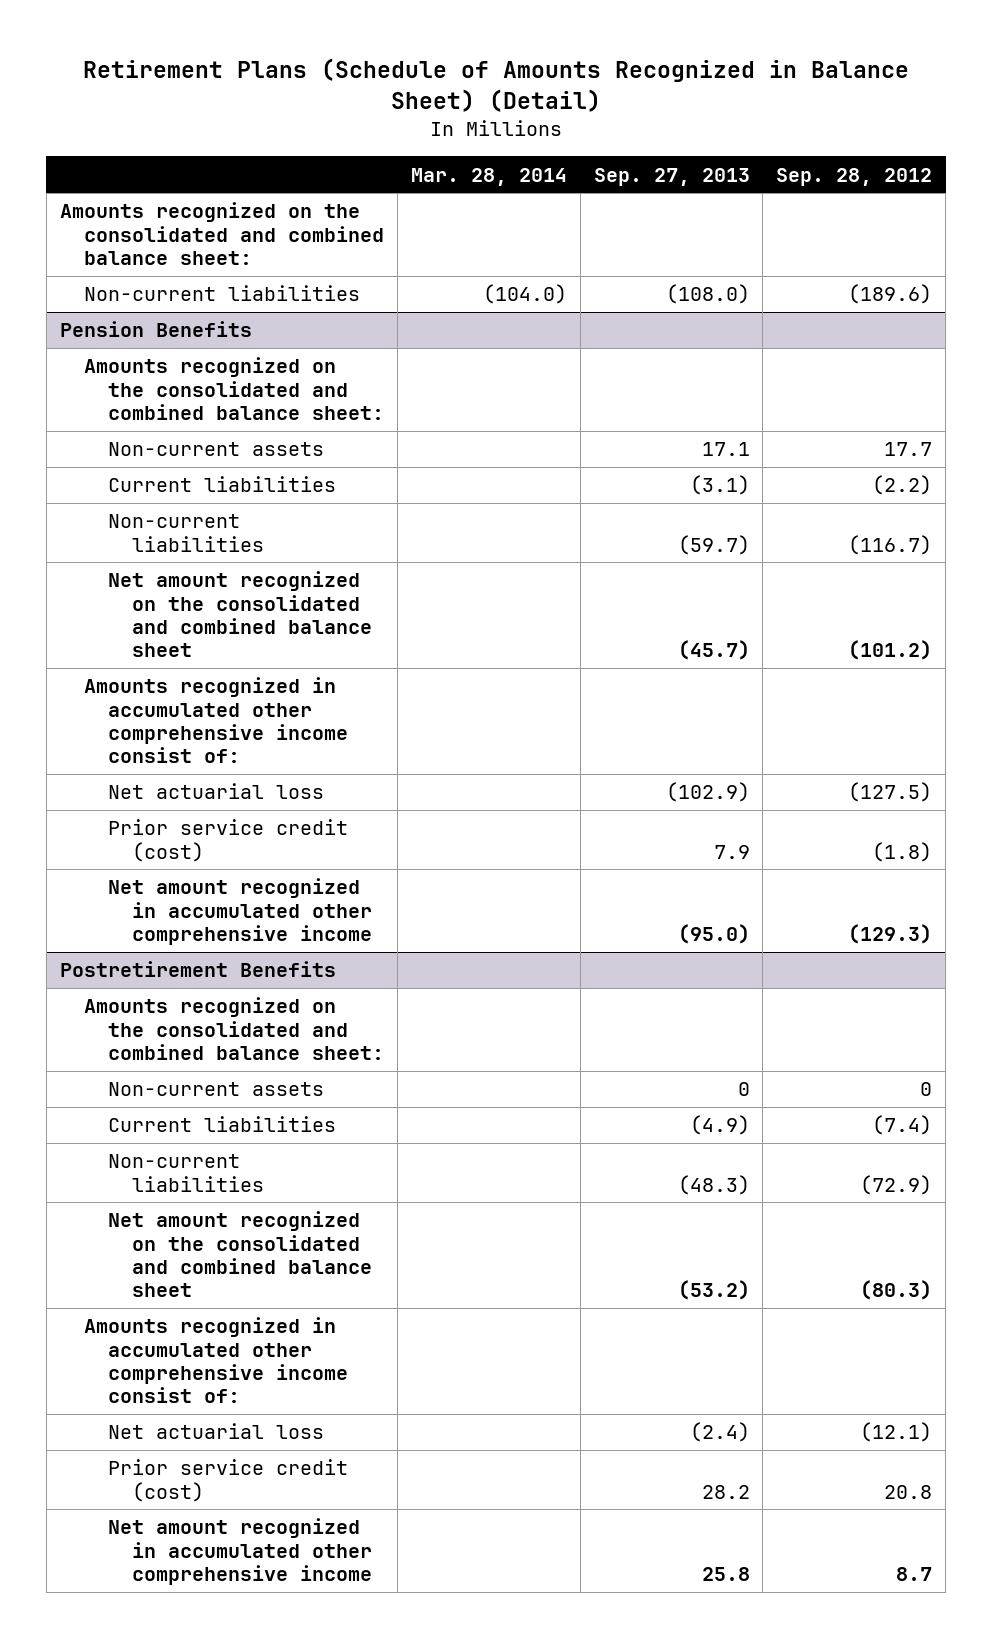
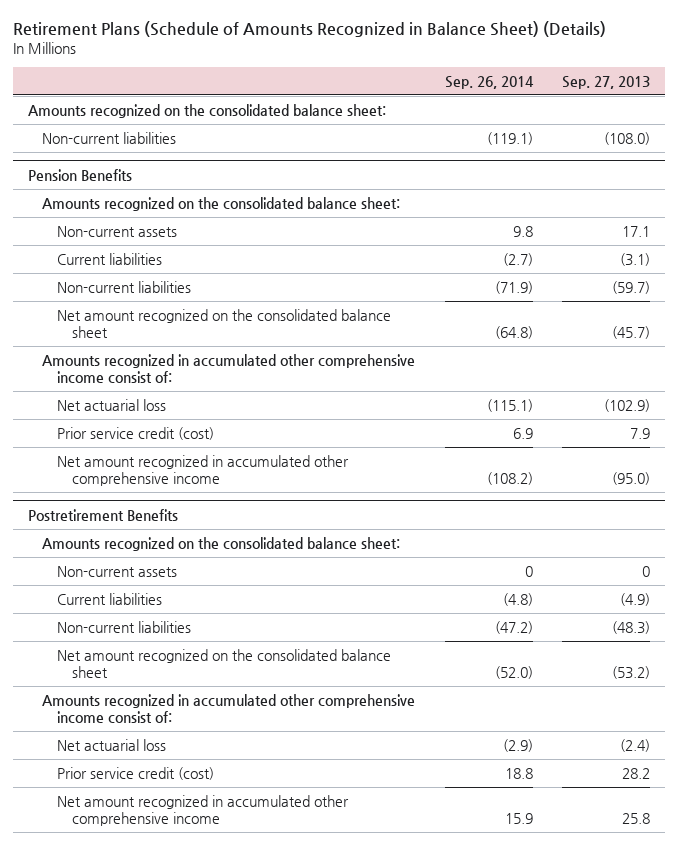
- Retirement Plans (Schedule of Amounts Recognized in Balance Sheet) (Detail)
+ Retirement Plans (Schedule of Amounts Recognized in Balance Sheet) (Details)
- | Mar. 28, 2014 | Sep. 27, 2013 | Sep. 28, 2012
+ | Sep. 26, 2014 | Sep. 27, 2013
- Amounts recognized on the consolidated and combined balance sheet:
+ Amounts recognized on the consolidated balance sheet:
@ Pension Benefits
- Amounts recognized on the consolidated and combined balance sheet:
+ Amounts recognized on the consolidated balance sheet:
- Net amount recognized on the consolidated and combined balance sheet | | (45.7) | (101.2)
+ Net amount recognized on the consolidated balance sheet | (64.8) | (45.7)
@ Postretirement Benefits
- Amounts recognized on the consolidated and combined balance sheet:
+ Amounts recognized on the consolidated balance sheet:
- Net amount recognized on the consolidated and combined balance sheet | | (53.2) | (80.3)
+ Net amount recognized on the consolidated balance sheet | (52.0) | (53.2)

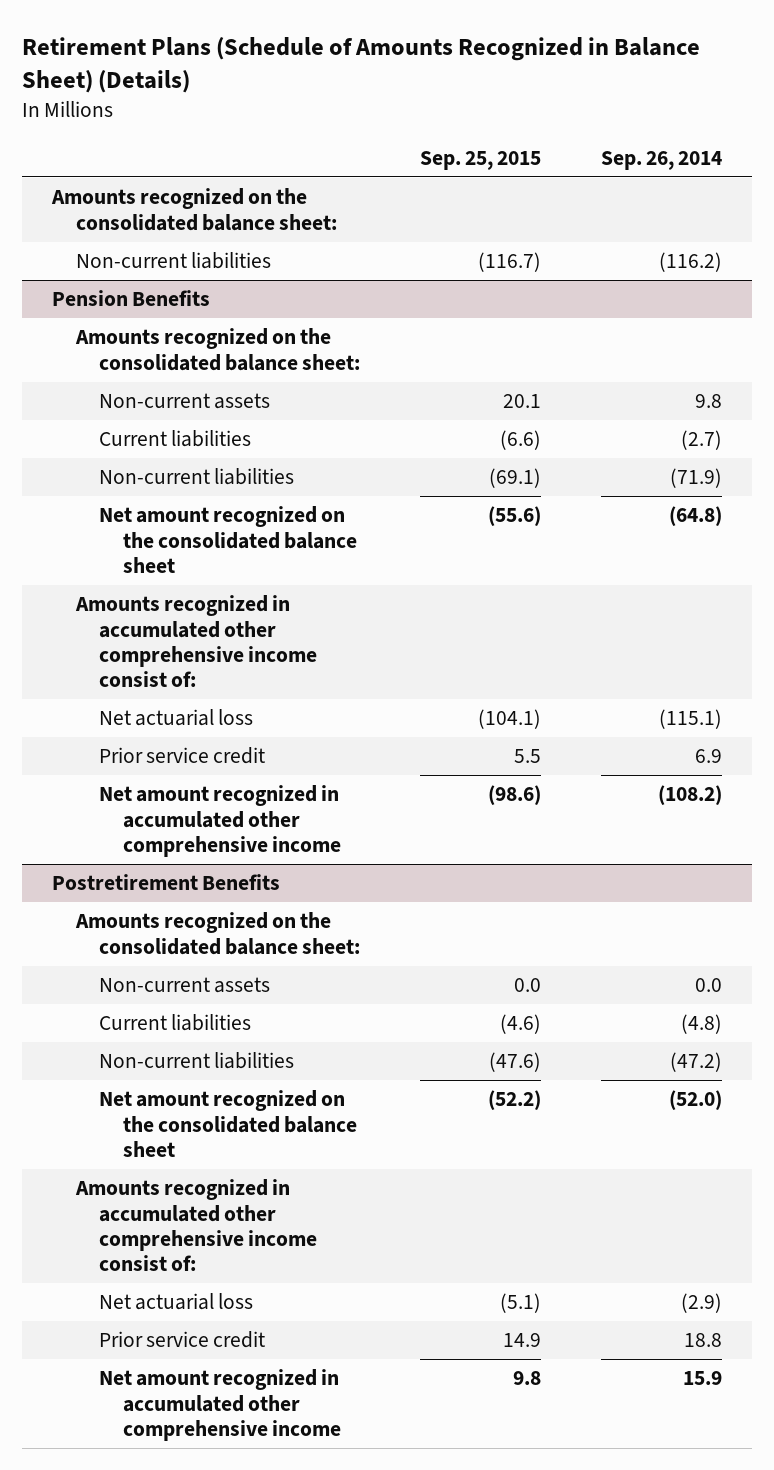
- | Sep. 26, 2014 | Sep. 27, 2013
+ | Sep. 25, 2015 | Sep. 26, 2014
- Non-current liabilities | (119.1) | (108.0)
+ Non-current liabilities | (116.7) | (116.2)
@ Pension Benefits
- Prior service credit (cost) | 6.9 | 7.9
+ Prior service credit | 5.5 | 6.9
@ Postretirement Benefits
- Non-current assets | 0 | 0
+ Non-current assets | 0.0 | 0.0
- Prior service credit (cost) | 18.8 | 28.2
+ Prior service credit | 14.9 | 18.8

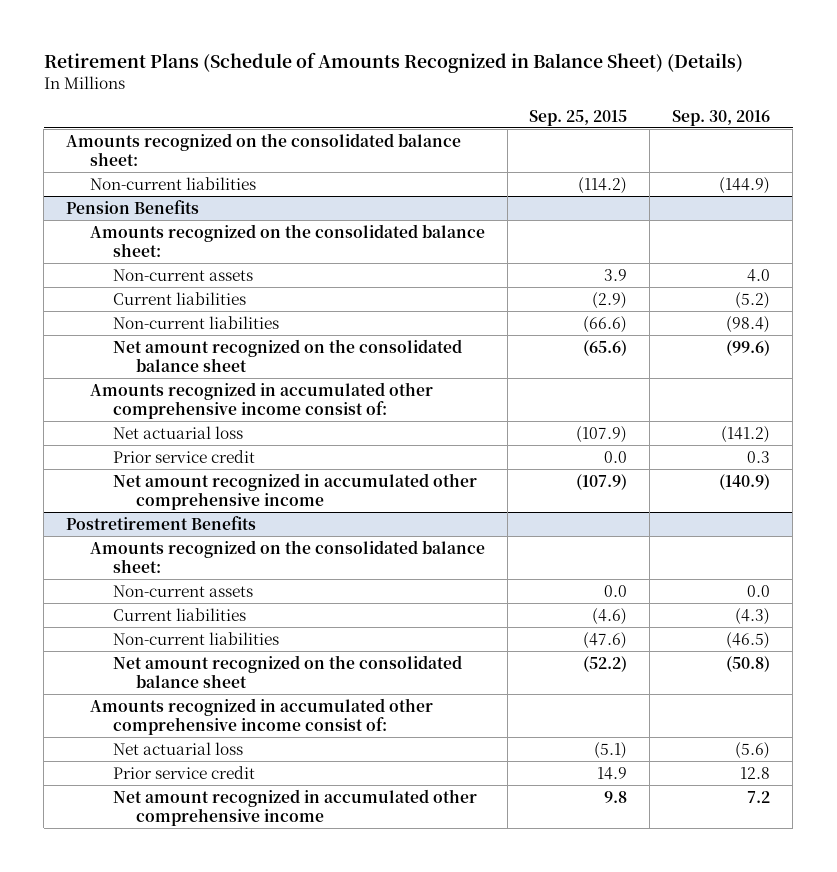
- | Sep. 25, 2015 | Sep. 26, 2014
+ | Sep. 25, 2015 | Sep. 30, 2016
- Non-current liabilities | (116.7) | (116.2)
+ Non-current liabilities | (114.2) | (144.9)
@ Pension Benefits
- Non-current assets | 20.1 | 9.8
- Current liabilities | (6.6) | (2.7)
- Non-current liabilities | (69.1) | (71.9)
- Net amount recognized on the consolidated balance sheet | (55.6) | (64.8)
+ Non-current assets | 3.9 | 4.0
+ Current liabilities | (2.9) | (5.2)
+ Non-current liabilities | (66.6) | (98.4)
+ Net amount recognized on the consolidated balance sheet | (65.6) | (99.6)
- Net actuarial loss | (104.1) | (115.1)
- Prior service credit | 5.5 | 6.9
- Net amount recognized in accumulated other comprehensive income | (98.6) | (108.2)
+ Net actuarial loss | (107.9) | (141.2)
+ Prior service credit | 0.0 | 0.3
+ Net amount recognized in accumulated other comprehensive income | (107.9) | (140.9)

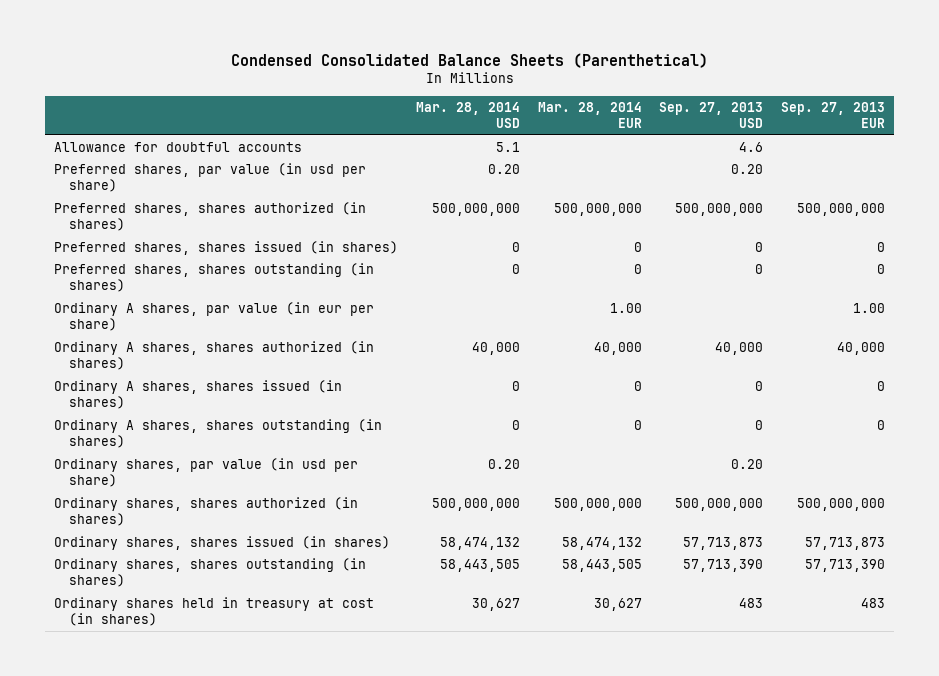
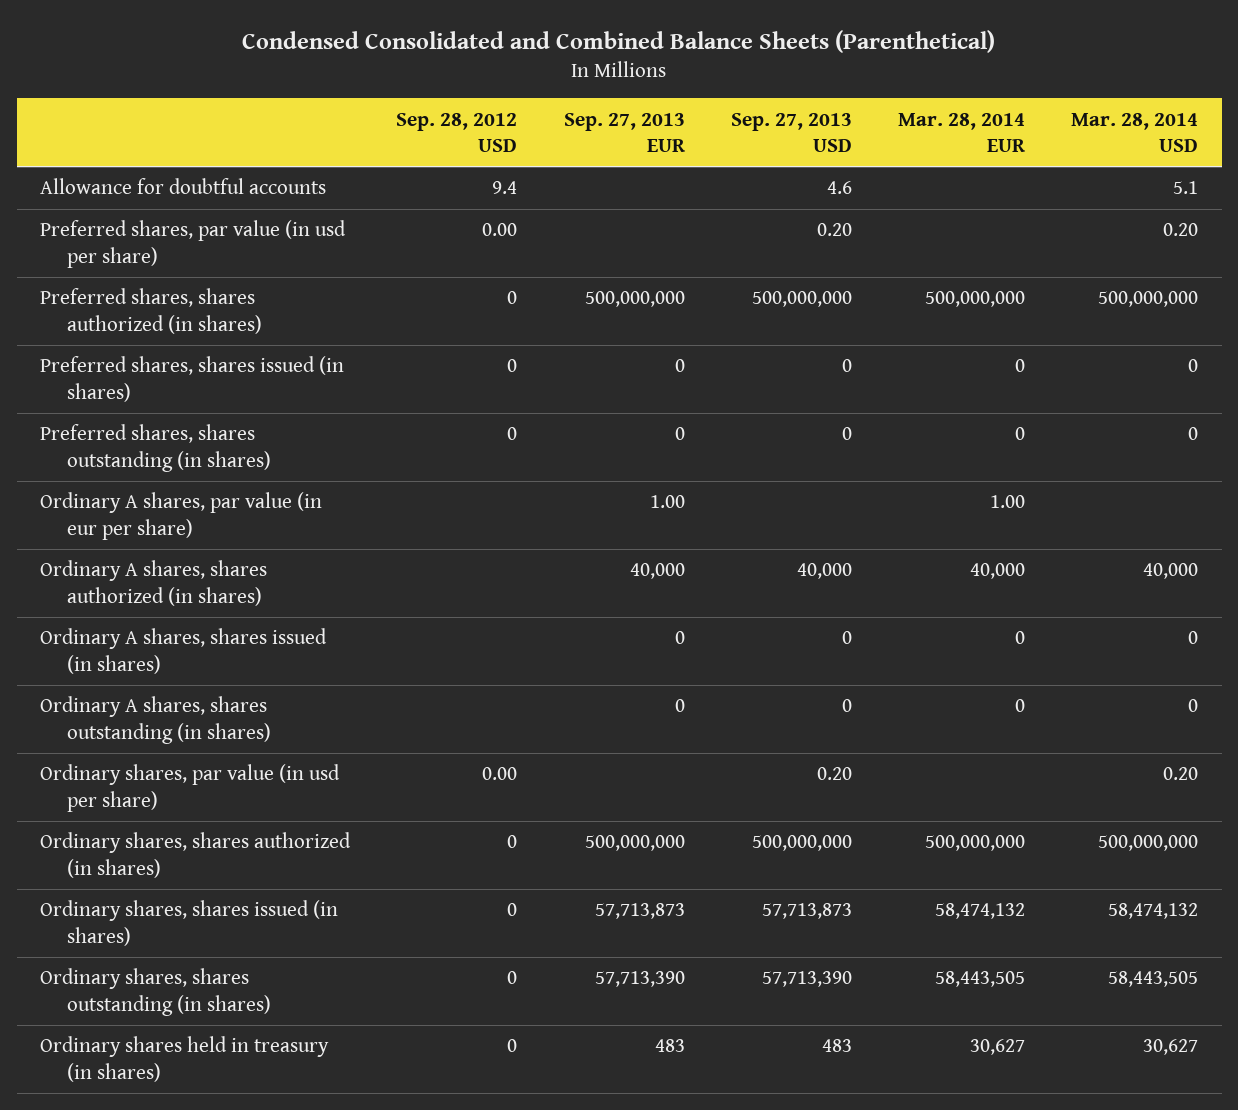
- Condensed Consolidated Balance Sheets (Parenthetical)
+ Condensed Consolidated and Combined Balance Sheets (Parenthetical)
- | Mar. 28, 2014 USD | Mar. 28, 2014 EUR | Sep. 27, 2013 USD | Sep. 27, 2013 EUR
+ | Sep. 28, 2012 USD | Sep. 27, 2013 EUR | Sep. 27, 2013 USD | Mar. 28, 2014 EUR | Mar. 28, 2014 USD
- Ordinary shares held in treasury at cost (in shares) | 30,627 | 30,627 | 483 | 483
+ Ordinary shares held in treasury (in shares) | 0 | 483 | 483 | 30,627 | 30,627

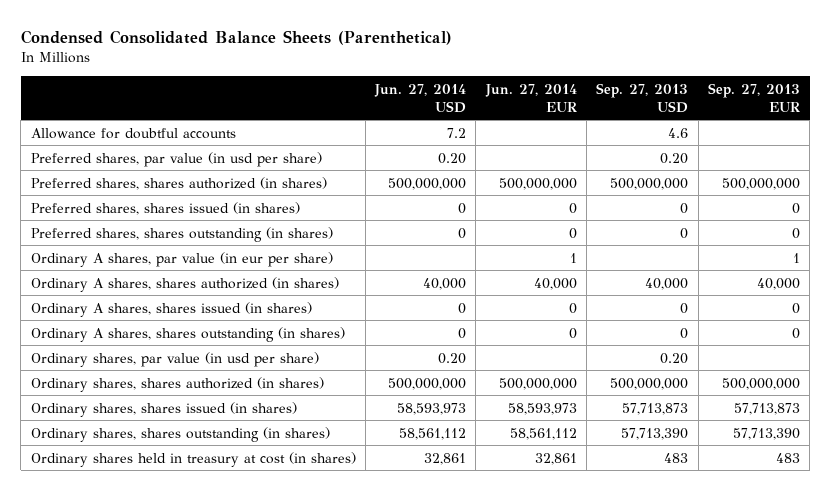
- Condensed Consolidated and Combined Balance Sheets (Parenthetical)
+ Condensed Consolidated Balance Sheets (Parenthetical)
- | Sep. 28, 2012 USD | Sep. 27, 2013 EUR | Sep. 27, 2013 USD | Mar. 28, 2014 EUR | Mar. 28, 2014 USD
+ | Jun. 27, 2014 USD | Jun. 27, 2014 EUR | Sep. 27, 2013 USD | Sep. 27, 2013 EUR
- Ordinary A shares, par value (in eur per share) | | 1.00 | | 1.00 |
+ Ordinary A shares, par value (in eur per share) | | 1 | | 1
- Ordinary shares held in treasury (in shares) | 0 | 483 | 483 | 30,627 | 30,627
+ Ordinary shares held in treasury at cost (in shares) | 32,861 | 32,861 | 483 | 483

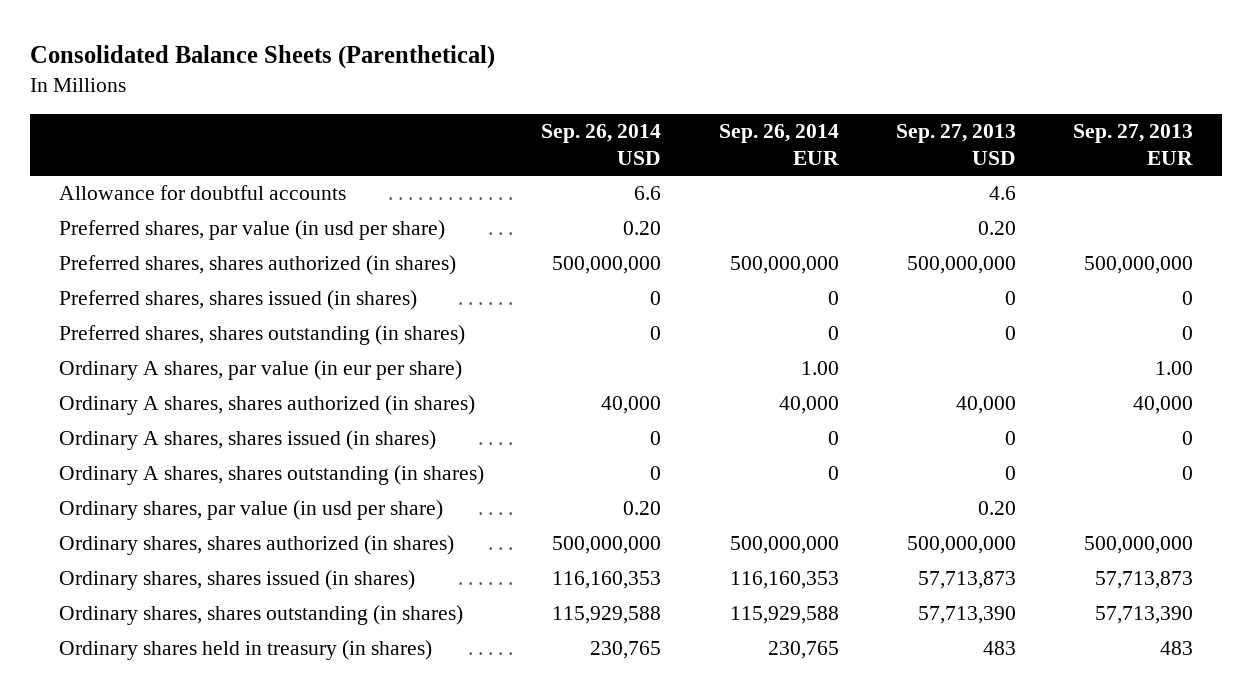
- Condensed Consolidated Balance Sheets (Parenthetical)
+ Consolidated Balance Sheets (Parenthetical)
- | Jun. 27, 2014 USD | Jun. 27, 2014 EUR | Sep. 27, 2013 USD | Sep. 27, 2013 EUR
+ | Sep. 26, 2014 USD | Sep. 26, 2014 EUR | Sep. 27, 2013 USD | Sep. 27, 2013 EUR
- Ordinary A shares, par value (in eur per share) | | 1 | | 1
+ Ordinary A shares, par value (in eur per share) | | 1.00 | | 1.00
- Ordinary shares held in treasury at cost (in shares) | 32,861 | 32,861 | 483 | 483
+ Ordinary shares held in treasury (in shares) | 230,765 | 230,765 | 483 | 483

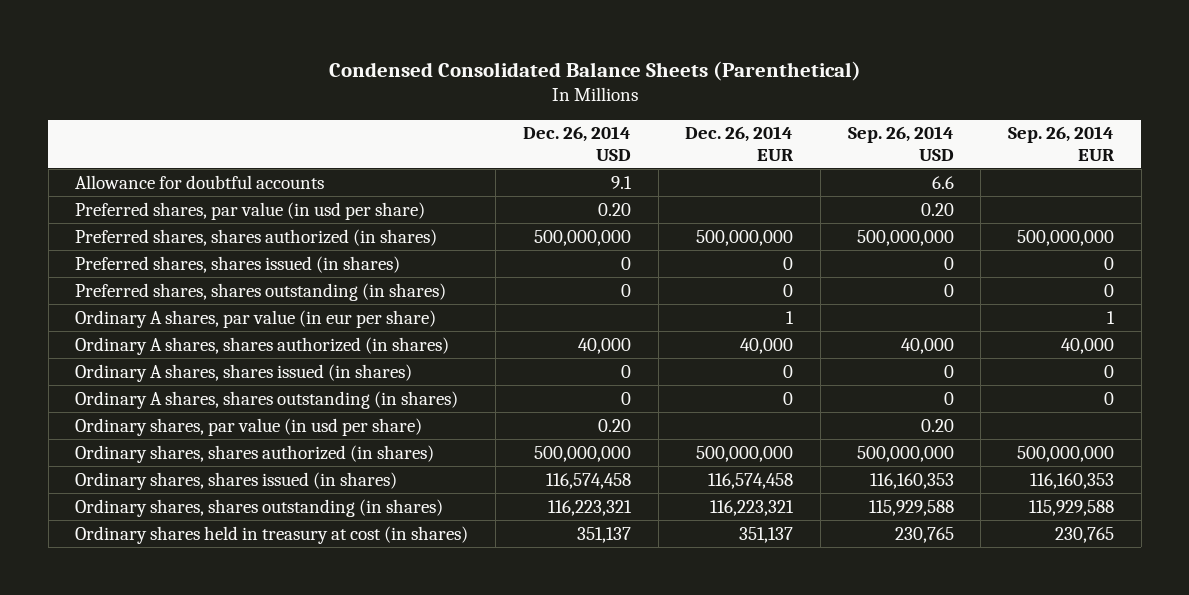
- Consolidated Balance Sheets (Parenthetical)
+ Condensed Consolidated Balance Sheets (Parenthetical)
- | Sep. 26, 2014 USD | Sep. 26, 2014 EUR | Sep. 27, 2013 USD | Sep. 27, 2013 EUR
+ | Dec. 26, 2014 USD | Dec. 26, 2014 EUR | Sep. 26, 2014 USD | Sep. 26, 2014 EUR
- Ordinary A shares, par value (in eur per share) | | 1.00 | | 1.00
+ Ordinary A shares, par value (in eur per share) | | 1 | | 1
- Ordinary shares held in treasury (in shares) | 230,765 | 230,765 | 483 | 483
+ Ordinary shares held in treasury at cost (in shares) | 351,137 | 351,137 | 230,765 | 230,765

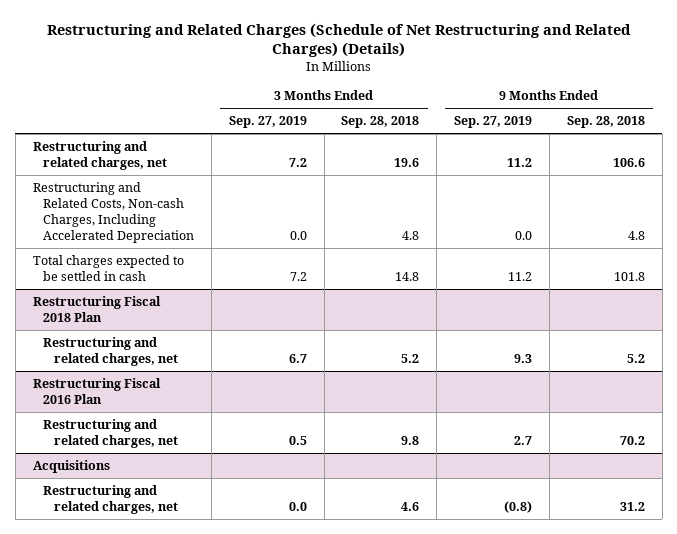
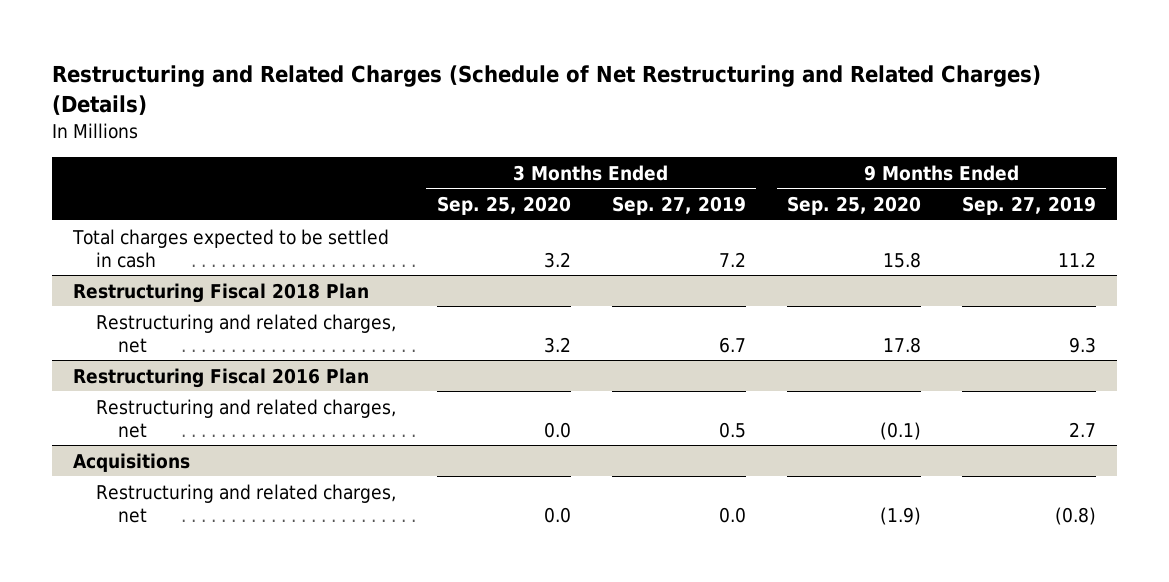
- | 3 Months Ended Sep. 27, 2019 | 3 Months Ended Sep. 28, 2018 | 9 Months Ended Sep. 27, 2019 | 9 Months Ended Sep. 28, 2018
+ | 3 Months Ended Sep. 25, 2020 | 3 Months Ended Sep. 27, 2019 | 9 Months Ended Sep. 25, 2020 | 9 Months Ended Sep. 27, 2019
- Restructuring and related charges, net | 7.2 | 19.6 | 11.2 | 106.6
- Restructuring and Related Costs, Non-cash Charges, Including Accelerated Depreciation | 0.0 | 4.8 | 0.0 | 4.8

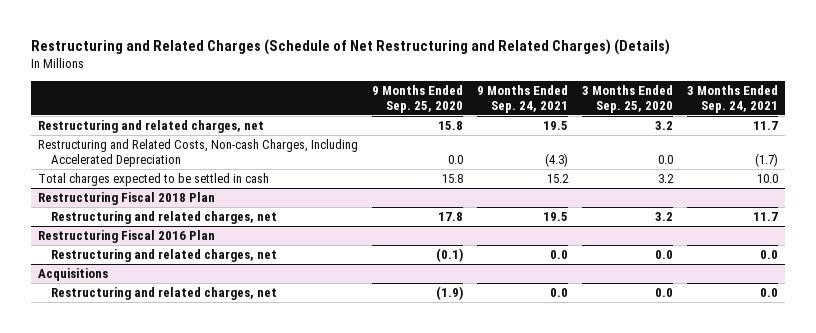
- | 3 Months Ended Sep. 25, 2020 | 3 Months Ended Sep. 27, 2019 | 9 Months Ended Sep. 25, 2020 | 9 Months Ended Sep. 27, 2019
+ | 9 Months Ended Sep. 25, 2020 | 9 Months Ended Sep. 24, 2021 | 3 Months Ended Sep. 25, 2020 | 3 Months Ended Sep. 24, 2021
+ Restructuring and related charges, net | 15.8 | 19.5 | 3.2 | 11.7
+ Restructuring and Related Costs, Non-cash Charges, Including Accelerated Depreciation | 0.0 | (4.3) | 0.0 | (1.7)

